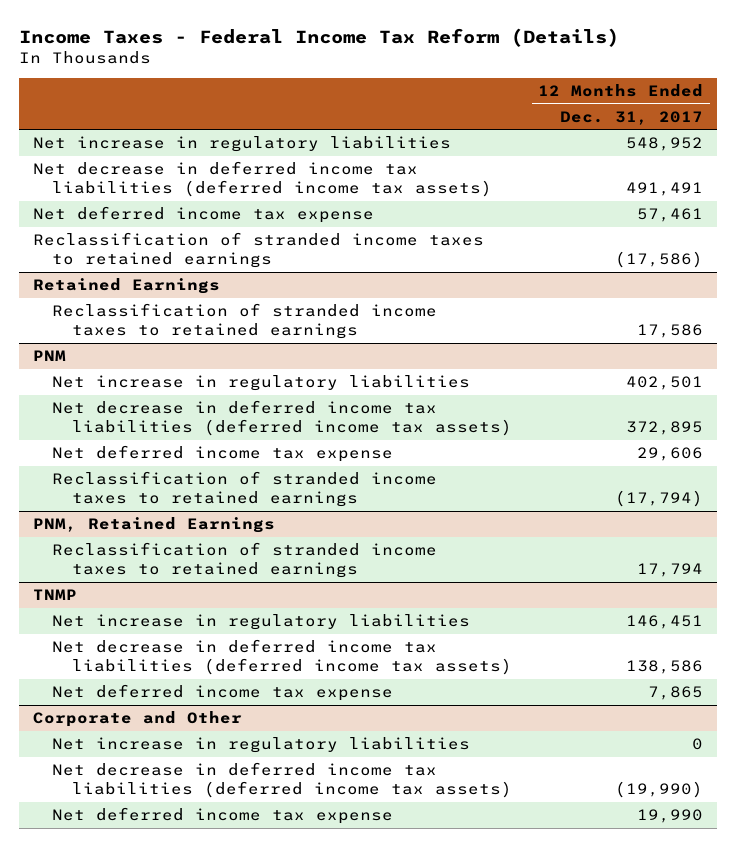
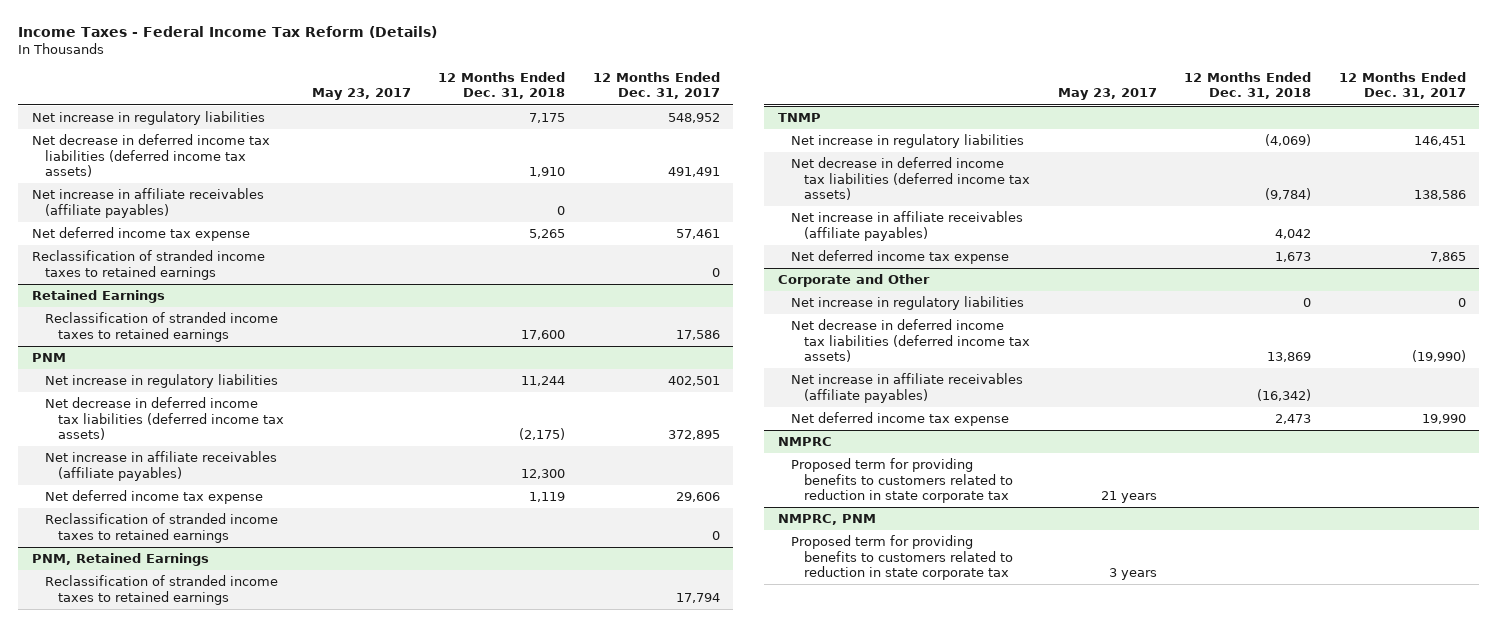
- | 12 Months Ended Dec. 31, 2017
+ | May 23, 2017 | 12 Months Ended Dec. 31, 2018 | 12 Months Ended Dec. 31, 2017
+ Net increase in affiliate receivables (affiliate payables) | | 0 |
- Reclassification of stranded income taxes to retained earnings | (17,586)
+ Reclassification of stranded income taxes to retained earnings | | | 0
@ PNM
+ Net increase in affiliate receivables (affiliate payables) | | 12,300 |
- Reclassification of stranded income taxes to retained earnings | (17,794)
+ Reclassification of stranded income taxes to retained earnings | | | 0
@ TNMP
+ Net increase in affiliate receivables (affiliate payables) | | 4,042 |
@ Corporate and Other
+ Net increase in affiliate receivables (affiliate payables) | | (16,342) |
+ NMPRC
+ Proposed term for providing benefits to customers related to reduction in state corporate tax | 21 years | |
+ NMPRC, PNM
+ Proposed term for providing benefits to customers related to reduction in state corporate tax | 3 years | |

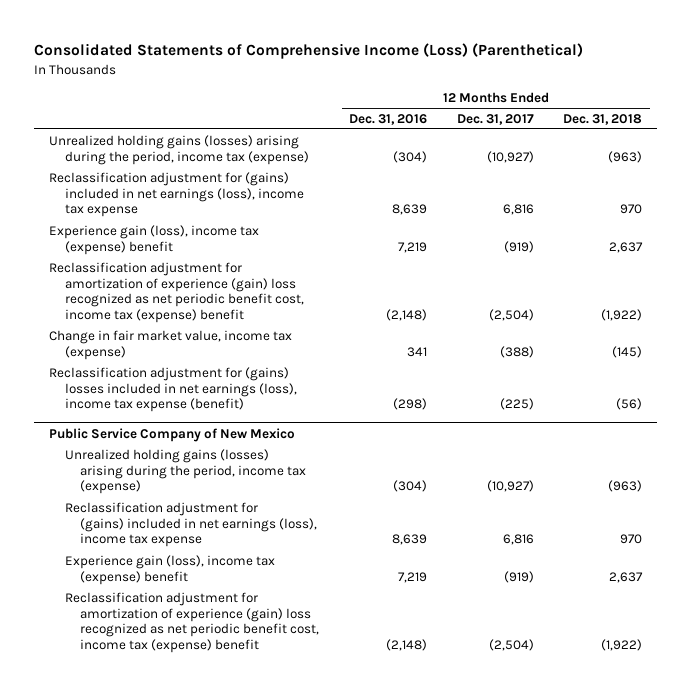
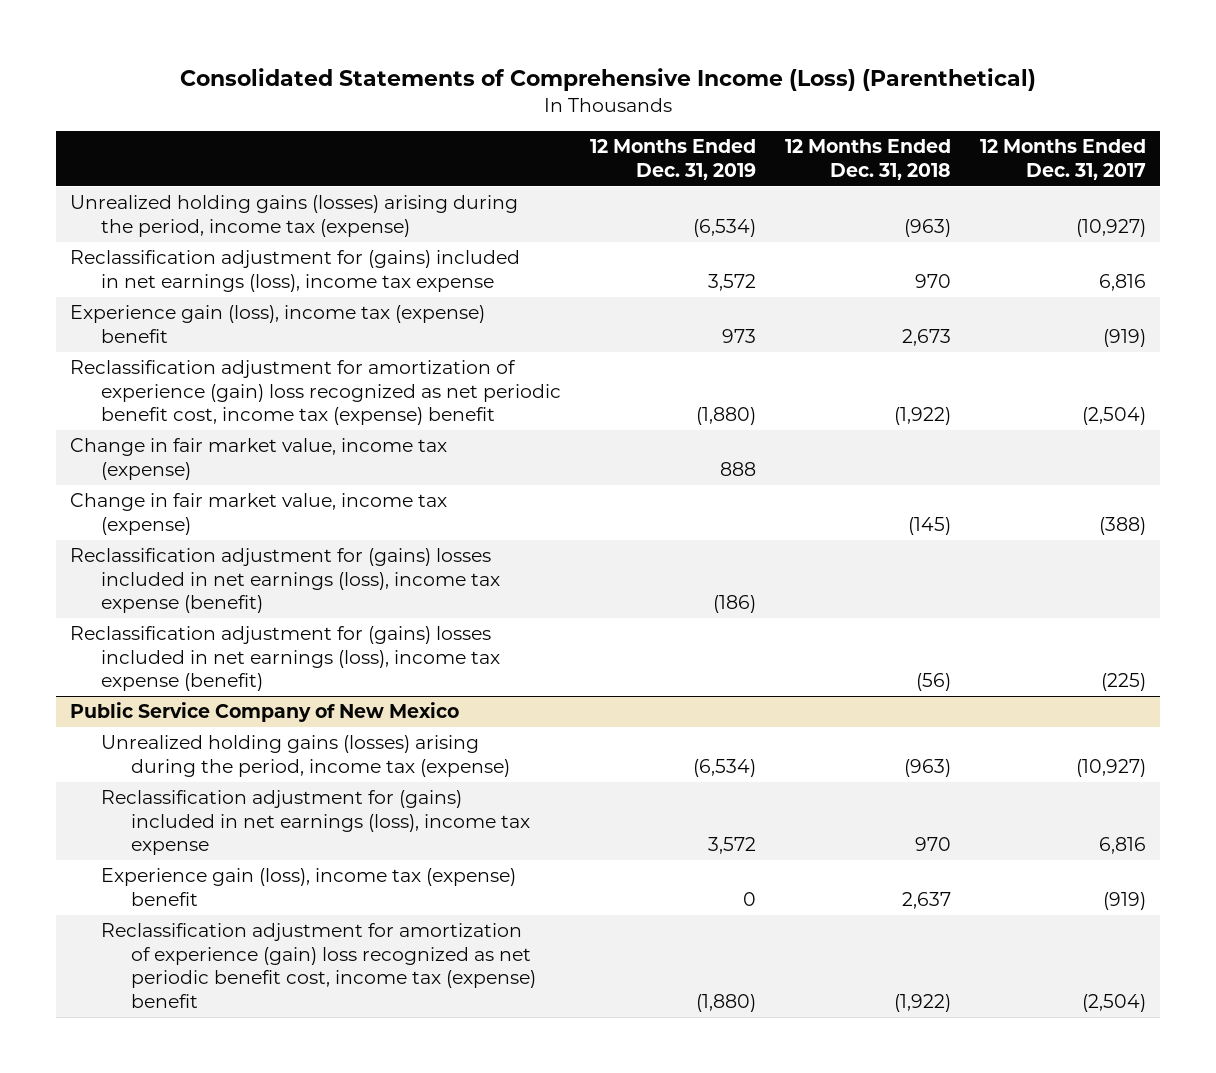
- | 12 Months Ended Dec. 31, 2016 | 12 Months Ended Dec. 31, 2017 | 12 Months Ended Dec. 31, 2018
+ | 12 Months Ended Dec. 31, 2019 | 12 Months Ended Dec. 31, 2018 | 12 Months Ended Dec. 31, 2017
- Experience gain (loss), income tax (expense) benefit | 7,219 | (919) | 2,637
+ Experience gain (loss), income tax (expense) benefit | 973 | 2,673 | (919)
+ Change in fair market value, income tax (expense) | 888 | |
+ Reclassification adjustment for (gains) losses included in net earnings (loss), income tax expense (benefit) | (186) | |

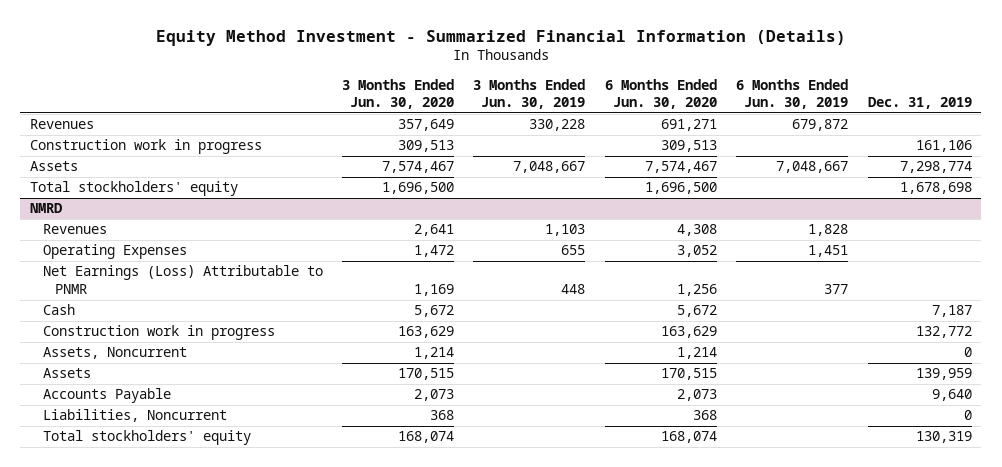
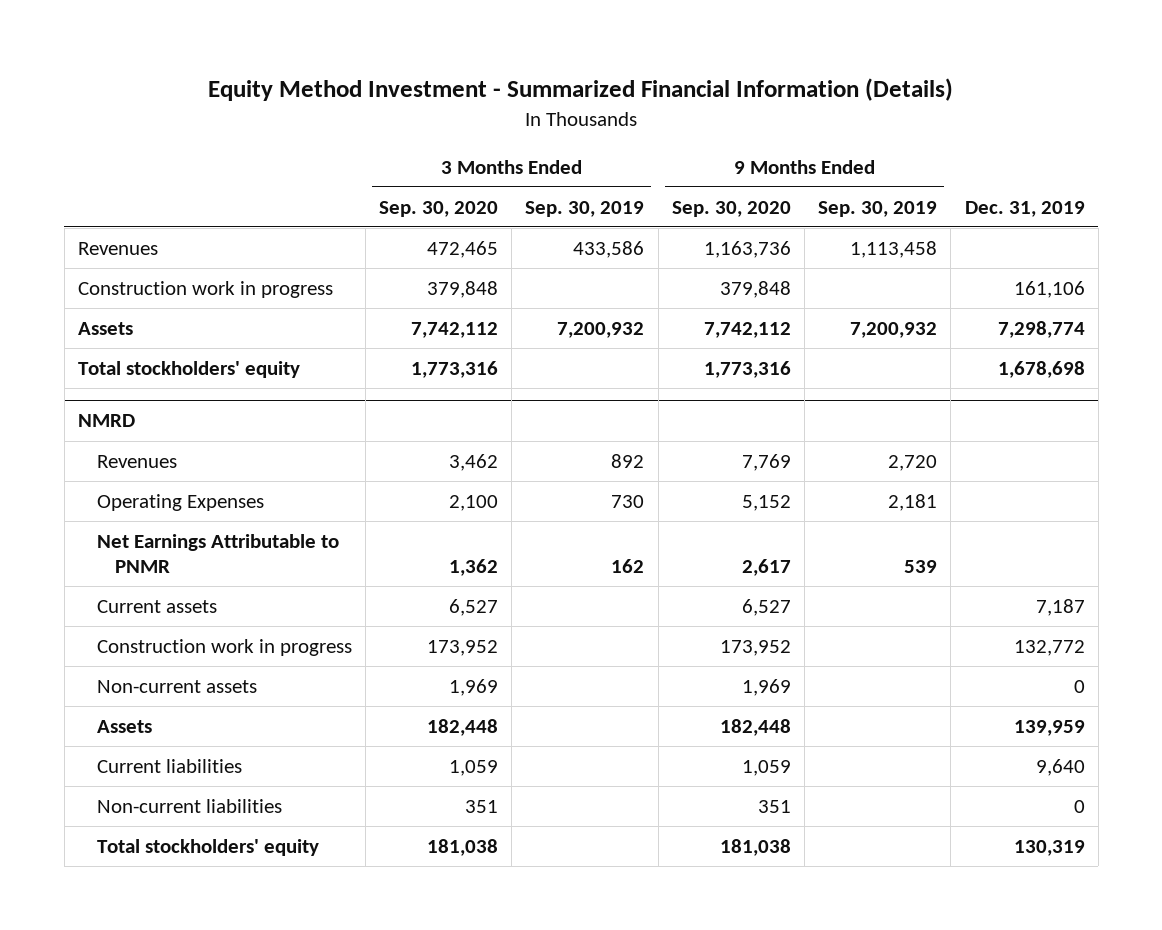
- | 3 Months Ended Jun. 30, 2020 | 3 Months Ended Jun. 30, 2019 | 6 Months Ended Jun. 30, 2020 | 6 Months Ended Jun. 30, 2019 | Dec. 31, 2019
+ | 3 Months Ended Sep. 30, 2020 | 3 Months Ended Sep. 30, 2019 | 9 Months Ended Sep. 30, 2020 | 9 Months Ended Sep. 30, 2019 | Dec. 31, 2019
@ NMRD
- Net Earnings (Loss) Attributable to PNMR | 1,169 | 448 | 1,256 | 377 |
- Cash | 5,672 | | 5,672 | | 7,187
+ Net Earnings Attributable to PNMR | 1,362 | 162 | 2,617 | 539 |
+ Current assets | 6,527 | | 6,527 | | 7,187
- Assets, Noncurrent | 1,214 | | 1,214 | | 0
+ Non-current assets | 1,969 | | 1,969 | | 0
- Accounts Payable | 2,073 | | 2,073 | | 9,640
- Liabilities, Noncurrent | 368 | | 368 | | 0
+ Current liabilities | 1,059 | | 1,059 | | 9,640
+ Non-current liabilities | 351 | | 351 | | 0

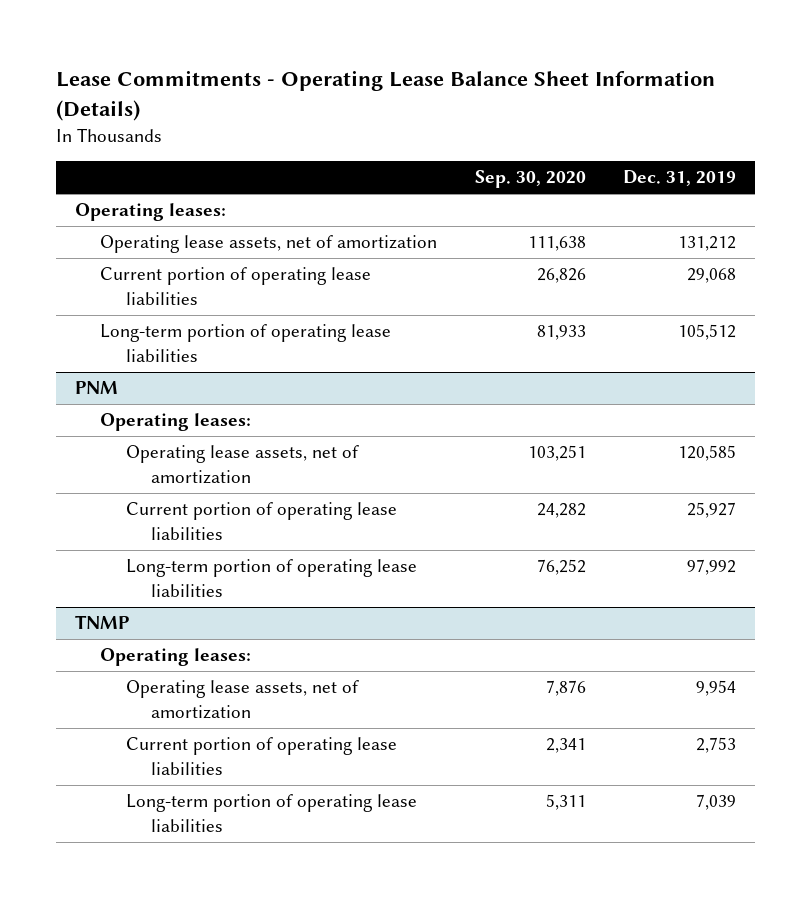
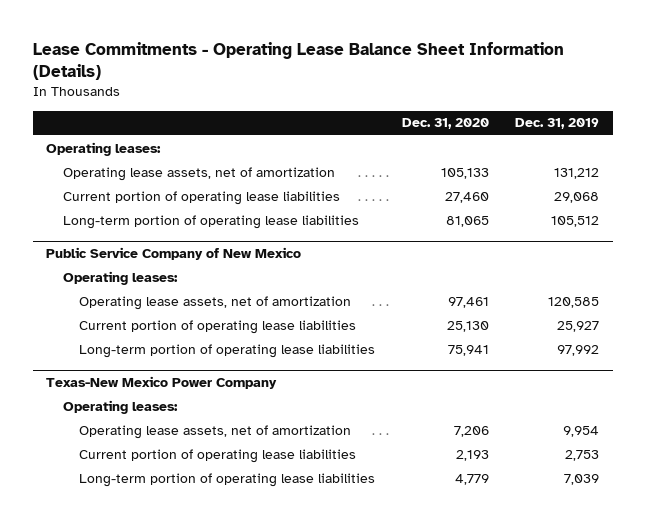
- | Sep. 30, 2020 | Dec. 31, 2019
+ | Dec. 31, 2020 | Dec. 31, 2019
- PNM
+ Public Service Company of New Mexico
- TNMP
+ Texas-New Mexico Power Company

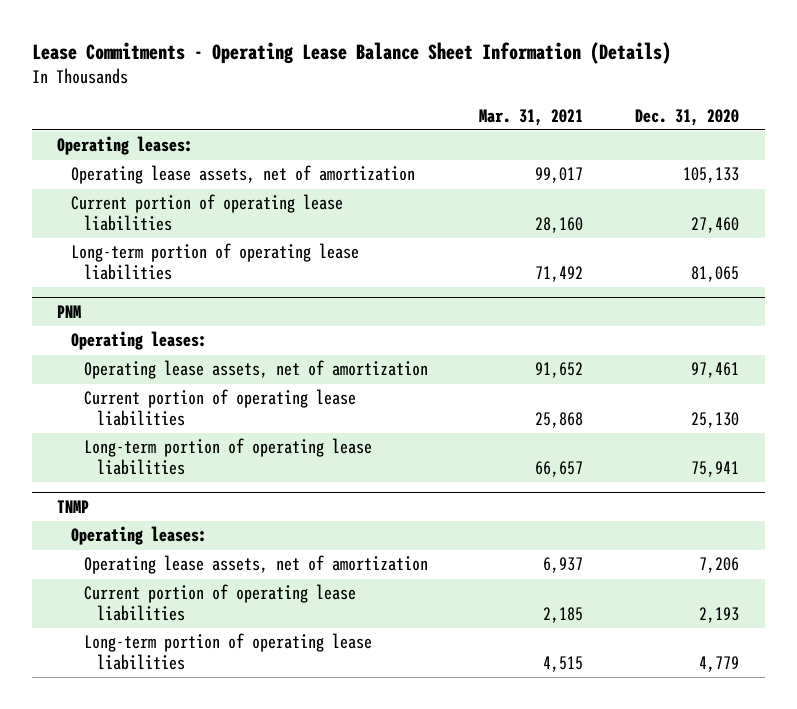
- | Dec. 31, 2020 | Dec. 31, 2019
+ | Mar. 31, 2021 | Dec. 31, 2020
- Public Service Company of New Mexico
+ PNM
- Texas-New Mexico Power Company
+ TNMP

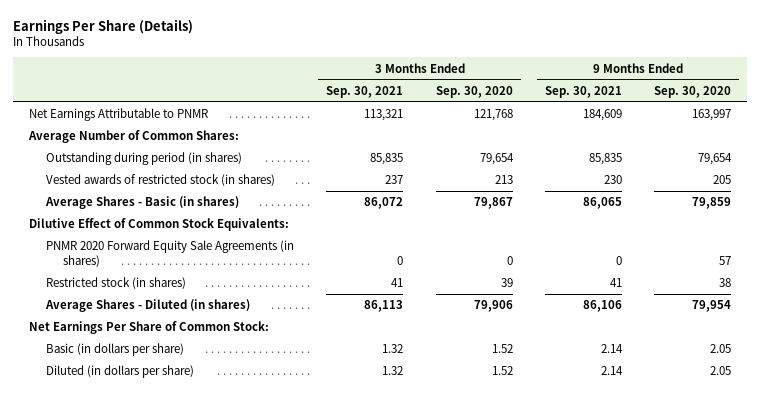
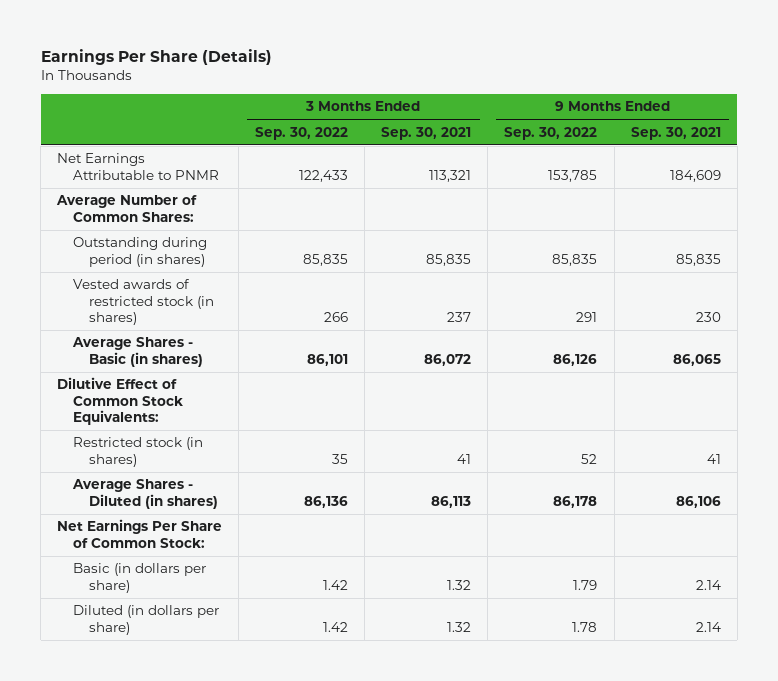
- | 3 Months Ended Sep. 30, 2021 | 3 Months Ended Sep. 30, 2020 | 9 Months Ended Sep. 30, 2021 | 9 Months Ended Sep. 30, 2020
+ | 3 Months Ended Sep. 30, 2022 | 3 Months Ended Sep. 30, 2021 | 9 Months Ended Sep. 30, 2022 | 9 Months Ended Sep. 30, 2021
- PNMR 2020 Forward Equity Sale Agreements (in shares) | 0 | 0 | 0 | 57

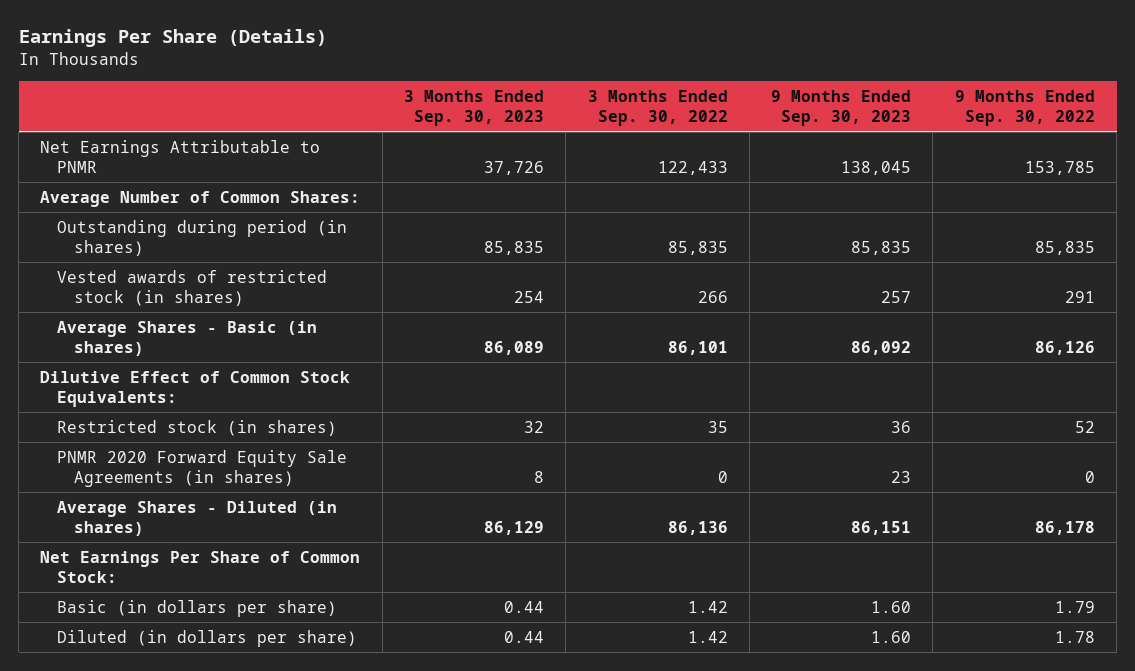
- | 3 Months Ended Sep. 30, 2022 | 3 Months Ended Sep. 30, 2021 | 9 Months Ended Sep. 30, 2022 | 9 Months Ended Sep. 30, 2021
+ | 3 Months Ended Sep. 30, 2023 | 3 Months Ended Sep. 30, 2022 | 9 Months Ended Sep. 30, 2023 | 9 Months Ended Sep. 30, 2022
+ PNMR 2020 Forward Equity Sale Agreements (in shares) | 8 | 0 | 23 | 0

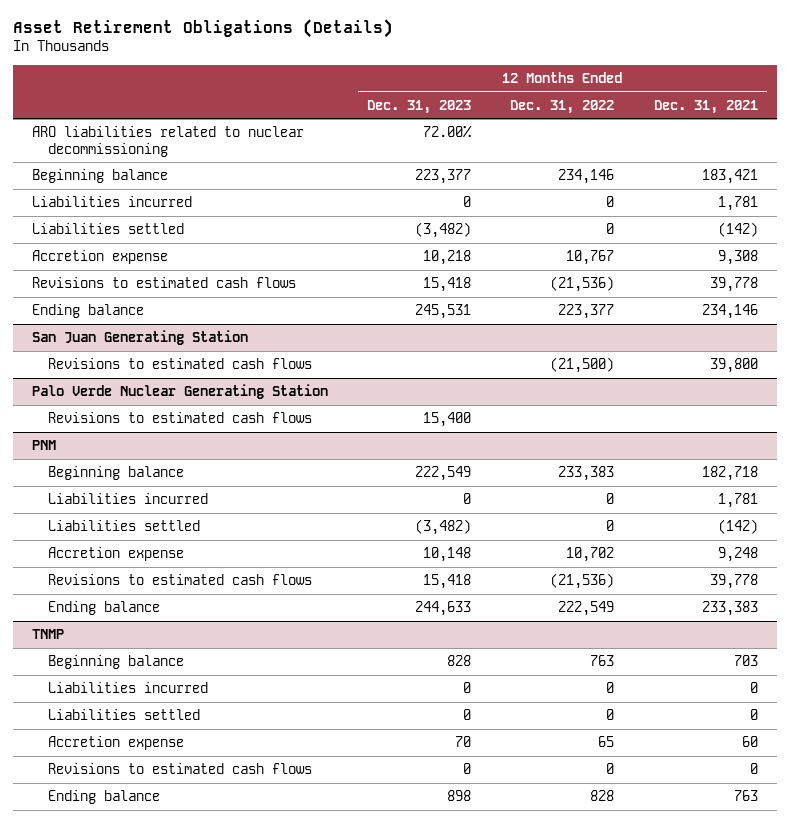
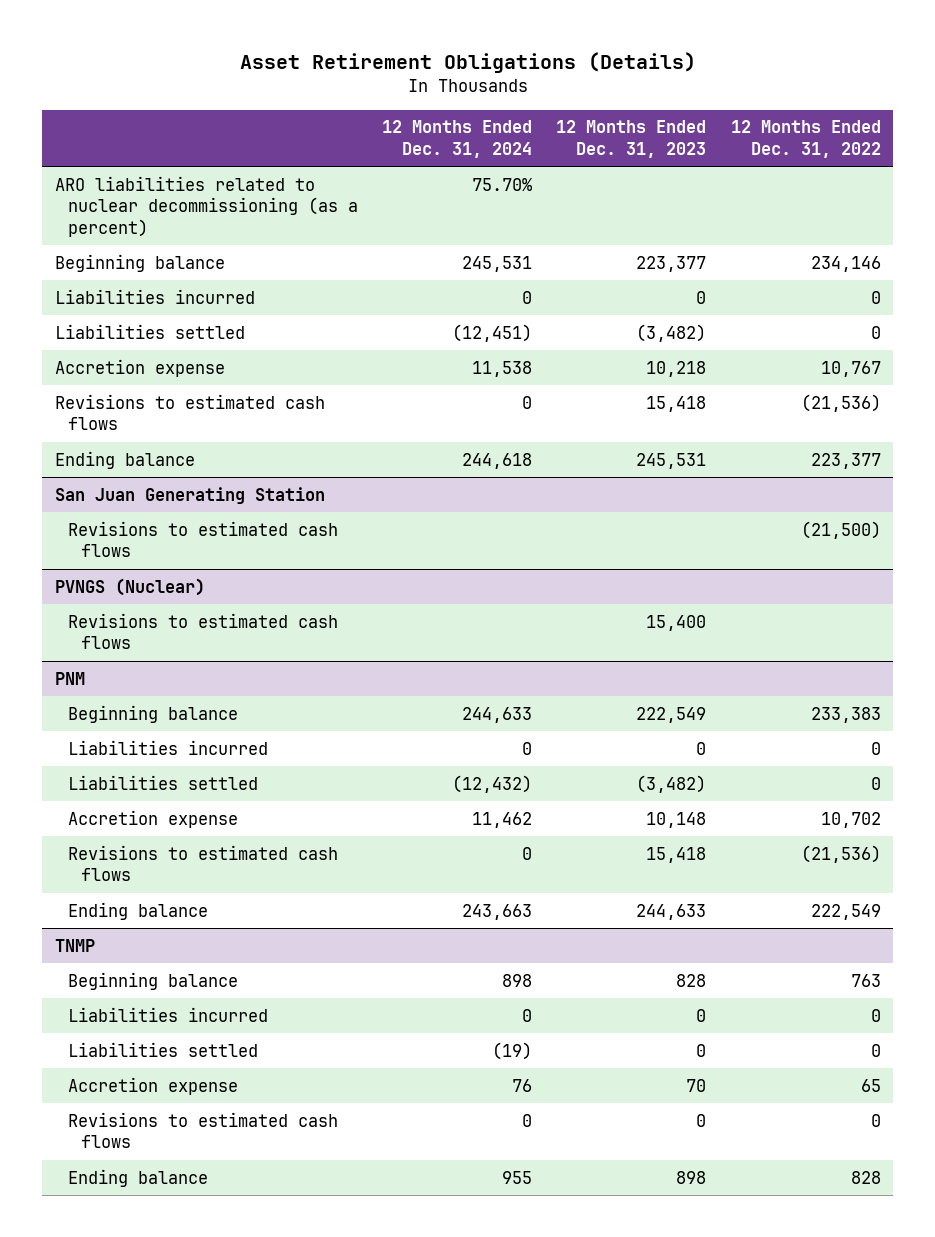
- | 12 Months Ended Dec. 31, 2023 | 12 Months Ended Dec. 31, 2022 | 12 Months Ended Dec. 31, 2021
+ | 12 Months Ended Dec. 31, 2024 | 12 Months Ended Dec. 31, 2023 | 12 Months Ended Dec. 31, 2022
- ARO liabilities related to nuclear decommissioning | 72.00% | |
+ ARO liabilities related to nuclear decommissioning (as a percent) | 75.70% | |
- Palo Verde Nuclear Generating Station
+ PVNGS (Nuclear)

